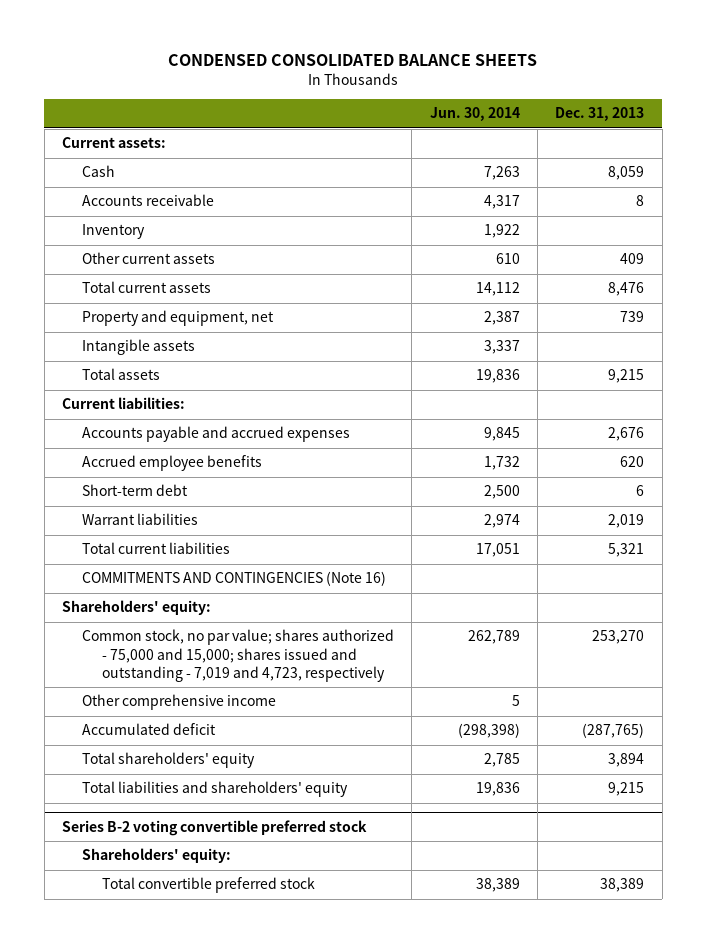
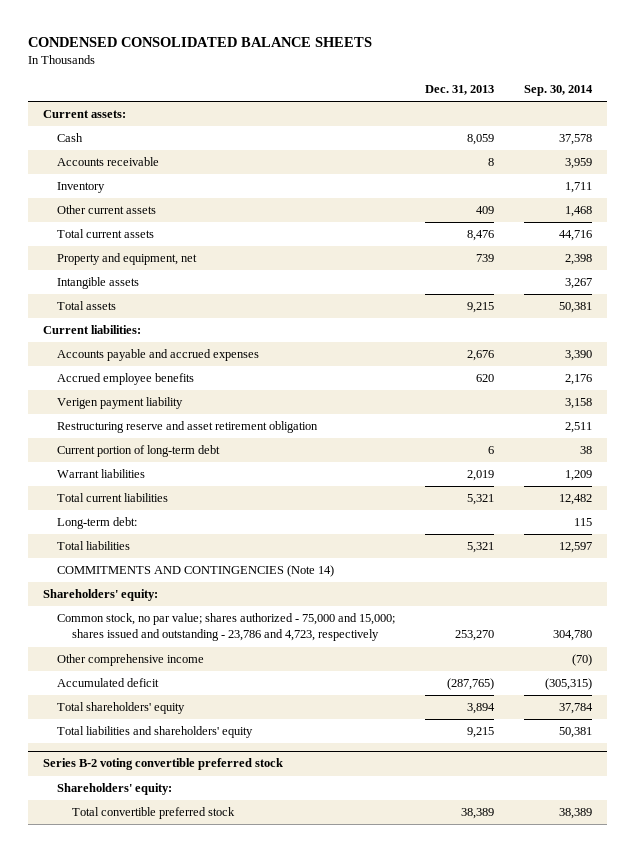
- | Jun. 30, 2014 | Dec. 31, 2013
+ | Dec. 31, 2013 | Sep. 30, 2014
- Short-term debt | 2,500 | 6
+ Verigen payment liability | | 3,158
+ Restructuring reserve and asset retirement obligation | | 2,511
+ Current portion of long-term debt | 6 | 38
- COMMITMENTS AND CONTINGENCIES (Note 16)
+ Long-term debt: | | 115
+ Total liabilities | 5,321 | 12,597
+ COMMITMENTS AND CONTINGENCIES (Note 14)
- Common stock, no par value; shares authorized - 75,000 and 15,000; shares issued and outstanding - 7,019 and 4,723, respectively | 262,789 | 253,270
+ Common stock, no par value; shares authorized - 75,000 and 15,000; shares issued and outstanding - 23,786 and 4,723, respectively | 253,270 | 304,780

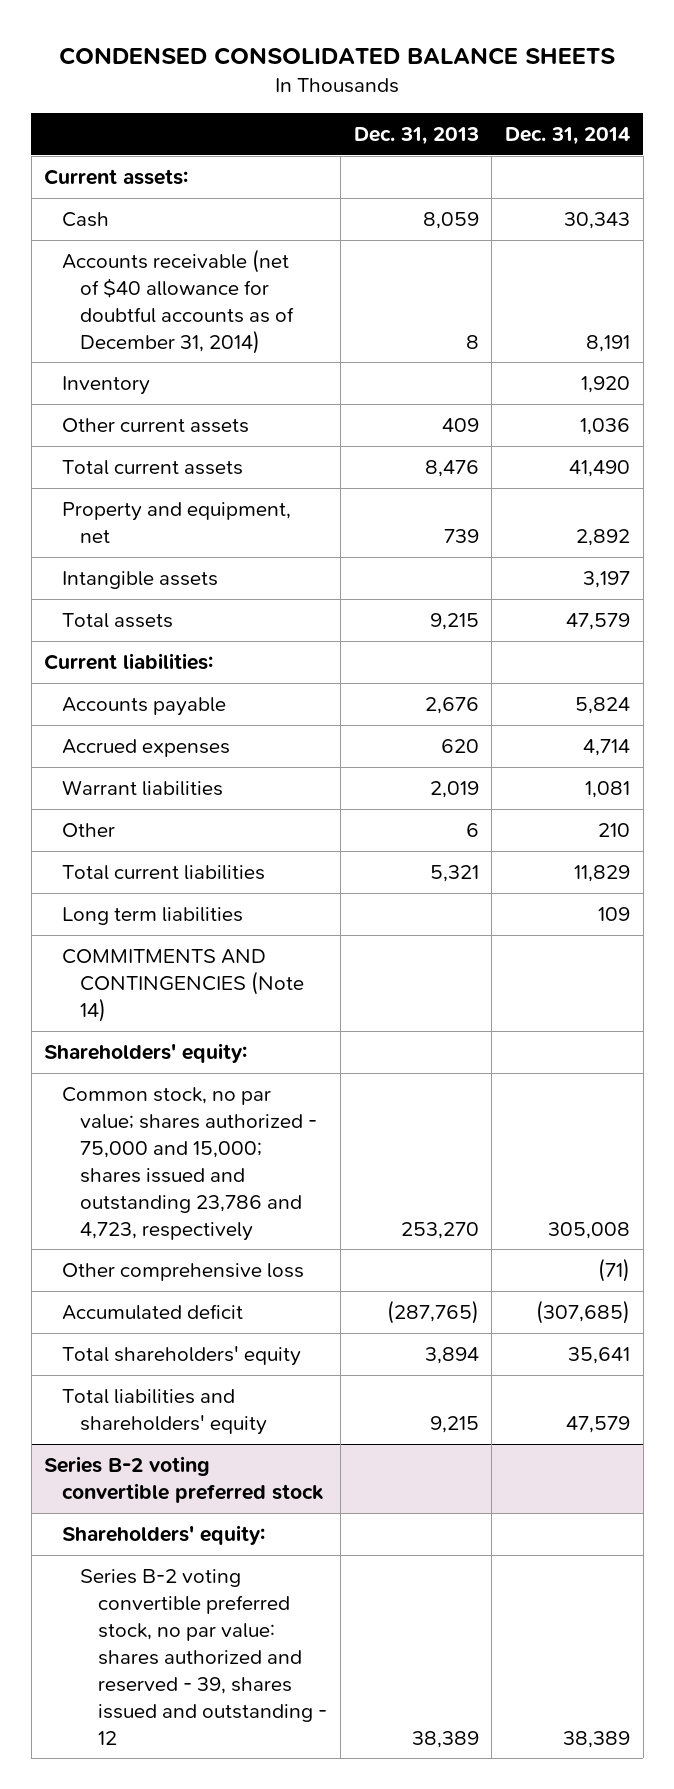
- | Dec. 31, 2013 | Sep. 30, 2014
+ | Dec. 31, 2013 | Dec. 31, 2014
- Accounts receivable | 8 | 3,959
+ Accounts receivable (net of $40 allowance for doubtful accounts as of December 31, 2014) | 8 | 8,191
- Accounts payable and accrued expenses | 2,676 | 3,390
- Accrued employee benefits | 620 | 2,176
- Verigen payment liability | | 3,158
- Restructuring reserve and asset retirement obligation | | 2,511
- Current portion of long-term debt | 6 | 38
+ Accounts payable | 2,676 | 5,824
+ Accrued expenses | 620 | 4,714
+ Other | 6 | 210
- Long-term debt: | | 115
- Total liabilities | 5,321 | 12,597
+ Long term liabilities | | 109
- Common stock, no par value; shares authorized - 75,000 and 15,000; shares issued and outstanding - 23,786 and 4,723, respectively | 253,270 | 304,780
- Other comprehensive income | | (70)
+ Common stock, no par value; shares authorized - 75,000 and 15,000; shares issued and outstanding 23,786 and 4,723, respectively | 253,270 | 305,008
+ Other comprehensive loss | | (71)
@ Series B-2 voting convertible preferred stock
- Total convertible preferred stock | 38,389 | 38,389
+ Series B-2 voting convertible preferred stock, no par value: shares authorized and reserved - 39, shares issued and outstanding - 12 | 38,389 | 38,389

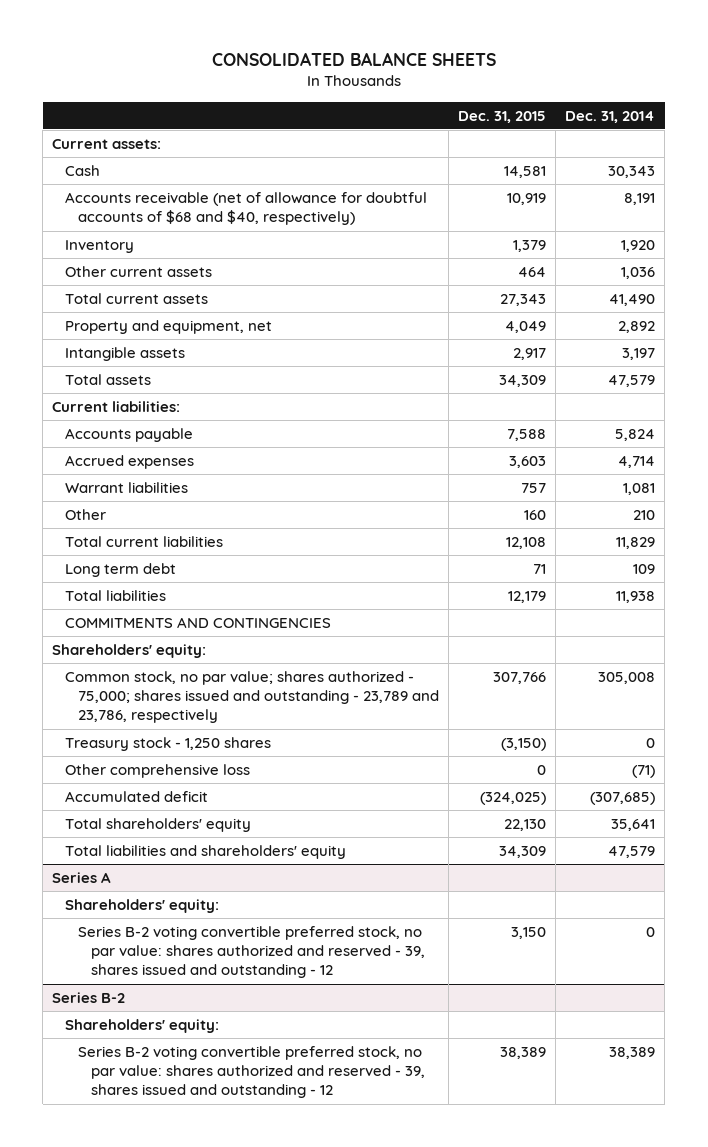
- CONDENSED CONSOLIDATED BALANCE SHEETS
+ CONSOLIDATED BALANCE SHEETS
- | Dec. 31, 2013 | Dec. 31, 2014
+ | Dec. 31, 2015 | Dec. 31, 2014
- Accounts receivable (net of $40 allowance for doubtful accounts as of December 31, 2014) | 8 | 8,191
+ Accounts receivable (net of allowance for doubtful accounts of $68 and $40, respectively) | 10,919 | 8,191
- Long term liabilities | | 109
- COMMITMENTS AND CONTINGENCIES (Note 14)
+ Long term debt | 71 | 109
+ Total liabilities | 12,179 | 11,938
+ COMMITMENTS AND CONTINGENCIES
- Common stock, no par value; shares authorized - 75,000 and 15,000; shares issued and outstanding 23,786 and 4,723, respectively | 253,270 | 305,008
+ Common stock, no par value; shares authorized - 75,000; shares issued and outstanding - 23,789 and 23,786, respectively | 307,766 | 305,008
+ Treasury stock - 1,250 shares | (3,150) | 0
- Series B-2 voting convertible preferred stock
+ Series A
+ Series B-2 voting convertible preferred stock, no par value: shares authorized and reserved - 39, shares issued and outstanding - 12 | 3,150 | 0
+ Series B-2
+ Shareholders' equity:

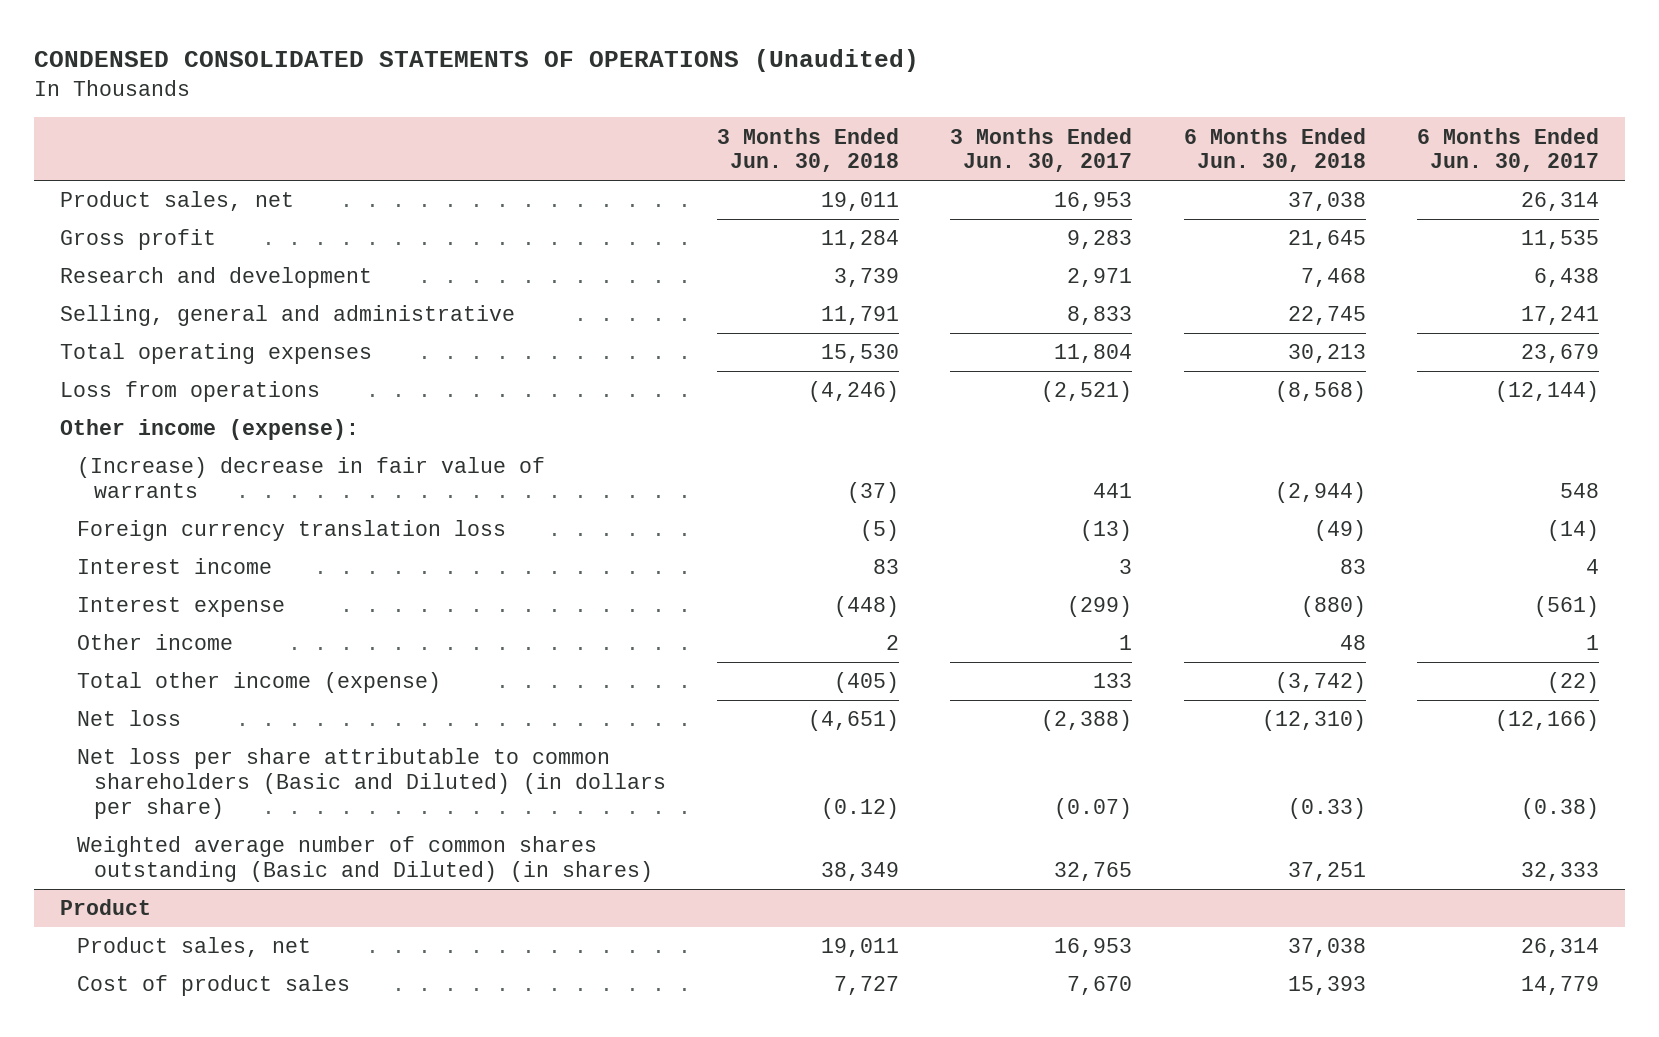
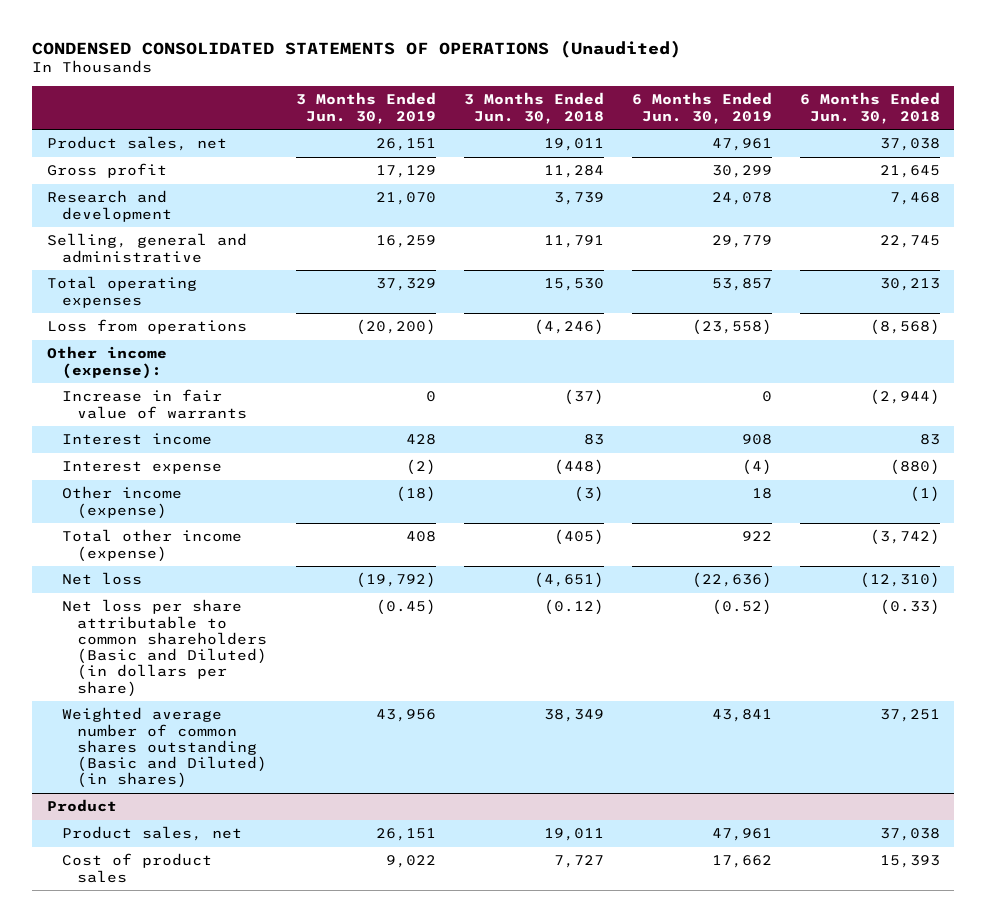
- | 3 Months Ended Jun. 30, 2018 | 3 Months Ended Jun. 30, 2017 | 6 Months Ended Jun. 30, 2018 | 6 Months Ended Jun. 30, 2017
+ | 3 Months Ended Jun. 30, 2019 | 3 Months Ended Jun. 30, 2018 | 6 Months Ended Jun. 30, 2019 | 6 Months Ended Jun. 30, 2018
- (Increase) decrease in fair value of warrants | (37) | 441 | (2,944) | 548
- Foreign currency translation loss | (5) | (13) | (49) | (14)
+ Increase in fair value of warrants | 0 | (37) | 0 | (2,944)
- Other income | 2 | 1 | 48 | 1
+ Other income (expense) | (18) | (3) | 18 | (1)

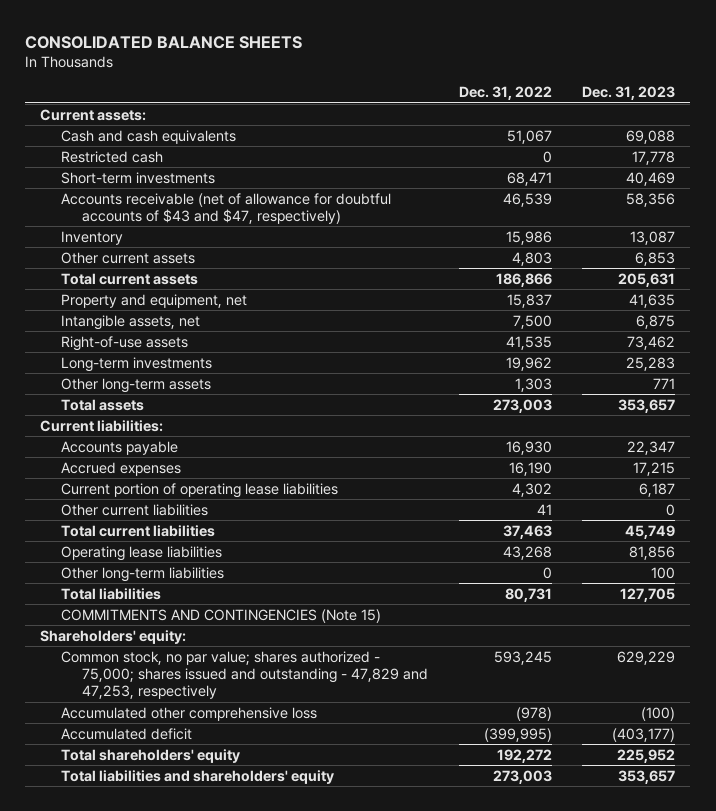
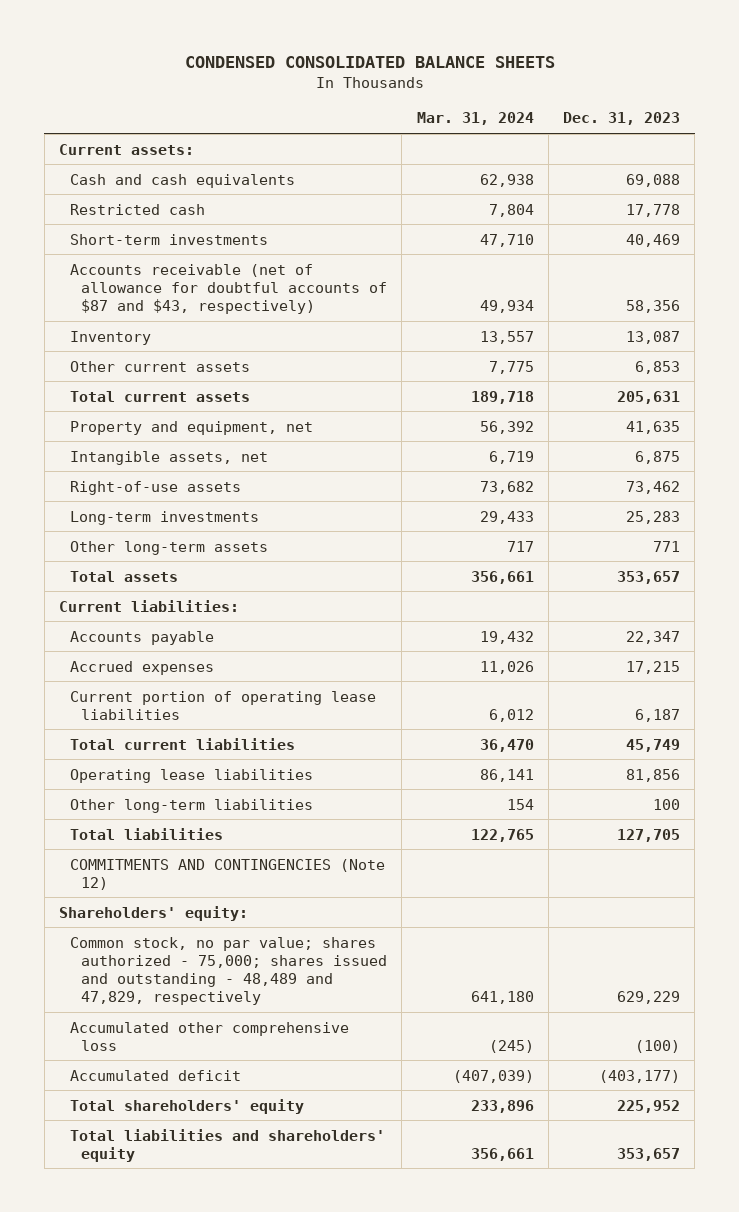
- CONSOLIDATED BALANCE SHEETS
+ CONDENSED CONSOLIDATED BALANCE SHEETS
- | Dec. 31, 2022 | Dec. 31, 2023
+ | Mar. 31, 2024 | Dec. 31, 2023
- Accounts receivable (net of allowance for doubtful accounts of $43 and $47, respectively) | 46,539 | 58,356
+ Accounts receivable (net of allowance for doubtful accounts of $87 and $43, respectively) | 49,934 | 58,356
- Other current liabilities | 41 | 0
- COMMITMENTS AND CONTINGENCIES (Note 15)
+ COMMITMENTS AND CONTINGENCIES (Note 12)
- Common stock, no par value; shares authorized - 75,000; shares issued and outstanding - 47,829 and 47,253, respectively | 593,245 | 629,229
+ Common stock, no par value; shares authorized - 75,000; shares issued and outstanding - 48,489 and 47,829, respectively | 641,180 | 629,229

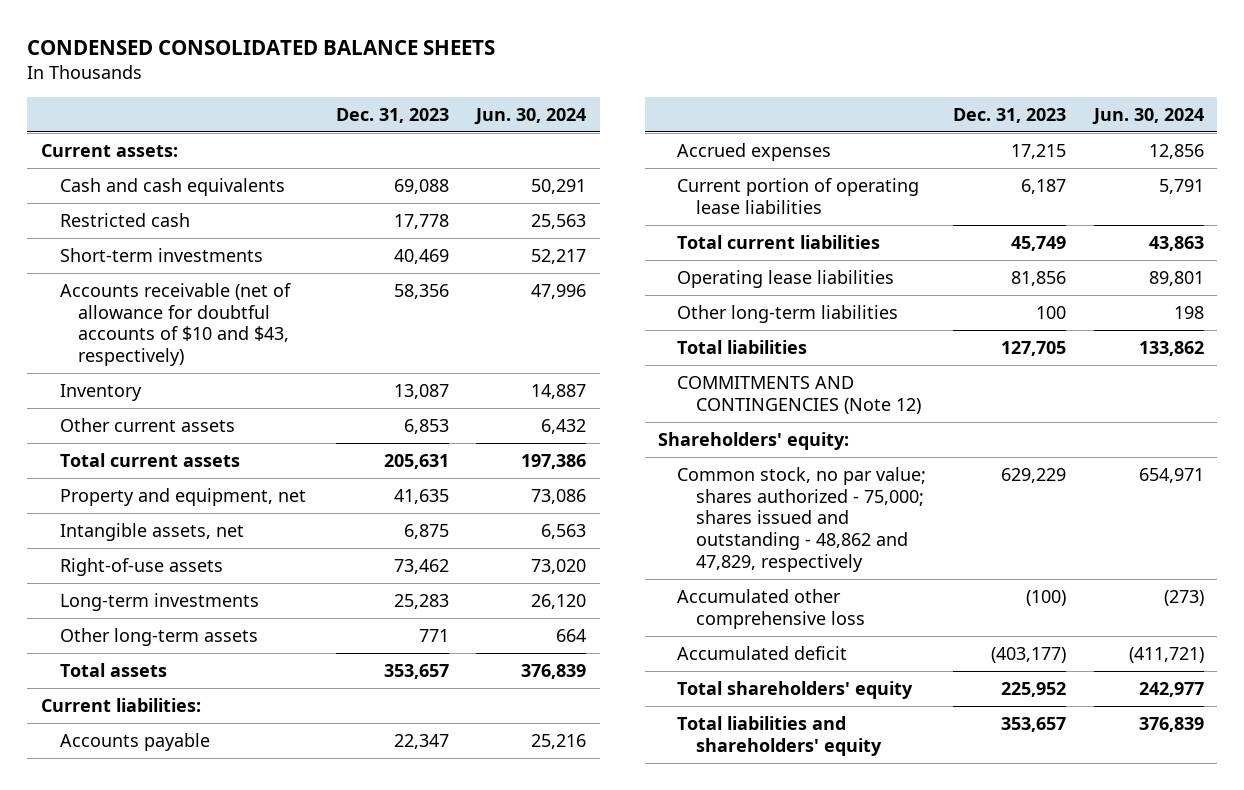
- | Mar. 31, 2024 | Dec. 31, 2023
+ | Dec. 31, 2023 | Jun. 30, 2024
- Accounts receivable (net of allowance for doubtful accounts of $87 and $43, respectively) | 49,934 | 58,356
+ Accounts receivable (net of allowance for doubtful accounts of $10 and $43, respectively) | 58,356 | 47,996
- Common stock, no par value; shares authorized - 75,000; shares issued and outstanding - 48,489 and 47,829, respectively | 641,180 | 629,229
+ Common stock, no par value; shares authorized - 75,000; shares issued and outstanding - 48,862 and 47,829, respectively | 629,229 | 654,971

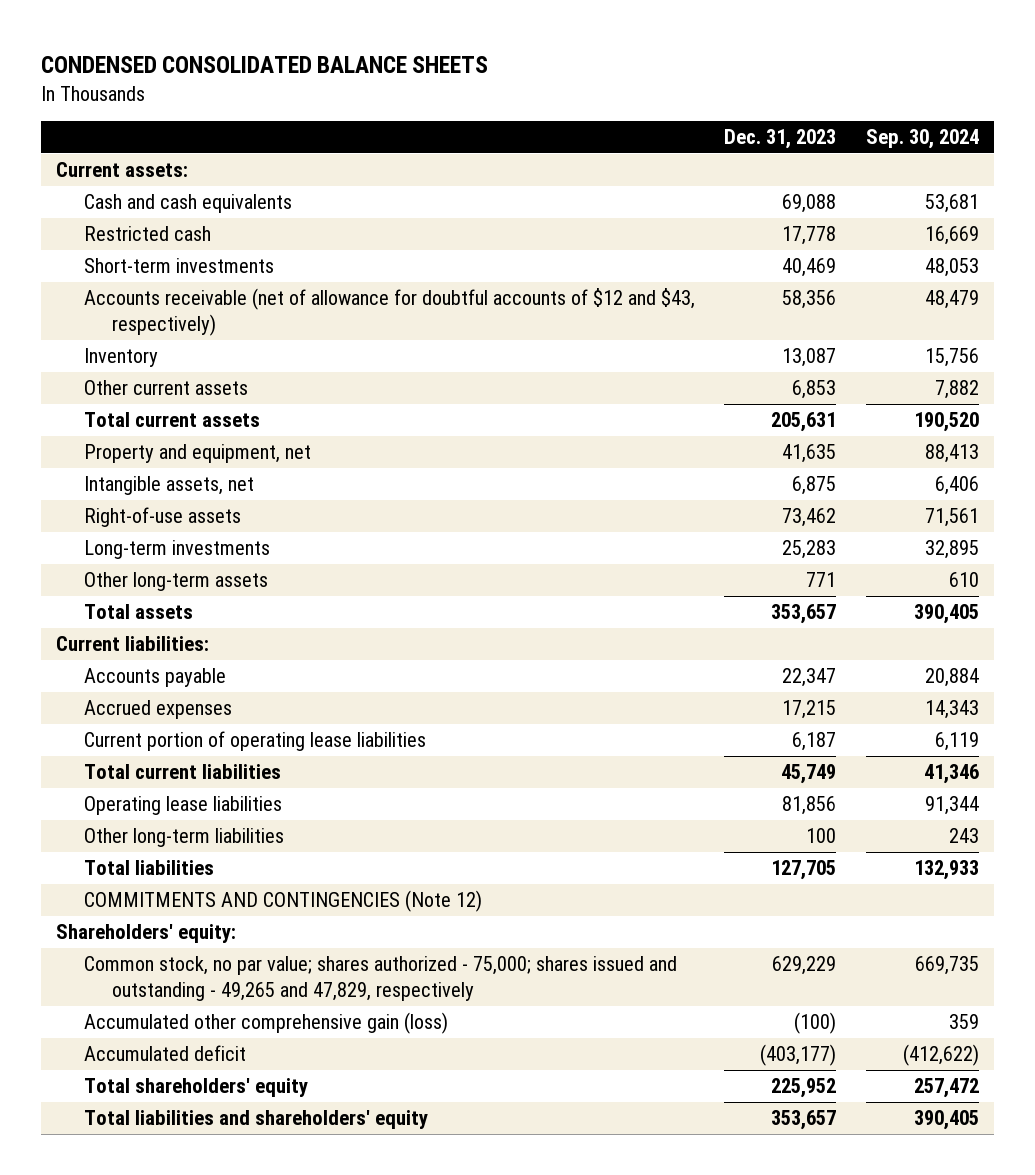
- | Dec. 31, 2023 | Jun. 30, 2024
+ | Dec. 31, 2023 | Sep. 30, 2024
- Accounts receivable (net of allowance for doubtful accounts of $10 and $43, respectively) | 58,356 | 47,996
+ Accounts receivable (net of allowance for doubtful accounts of $12 and $43, respectively) | 58,356 | 48,479
- Common stock, no par value; shares authorized - 75,000; shares issued and outstanding - 48,862 and 47,829, respectively | 629,229 | 654,971
- Accumulated other comprehensive loss | (100) | (273)
+ Common stock, no par value; shares authorized - 75,000; shares issued and outstanding - 49,265 and 47,829, respectively | 629,229 | 669,735
+ Accumulated other comprehensive gain (loss) | (100) | 359

